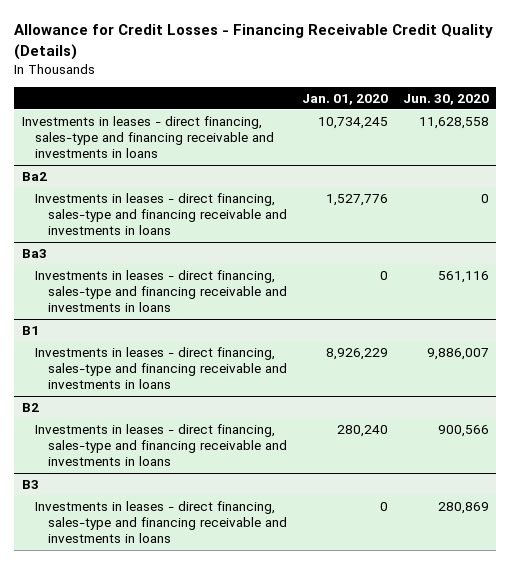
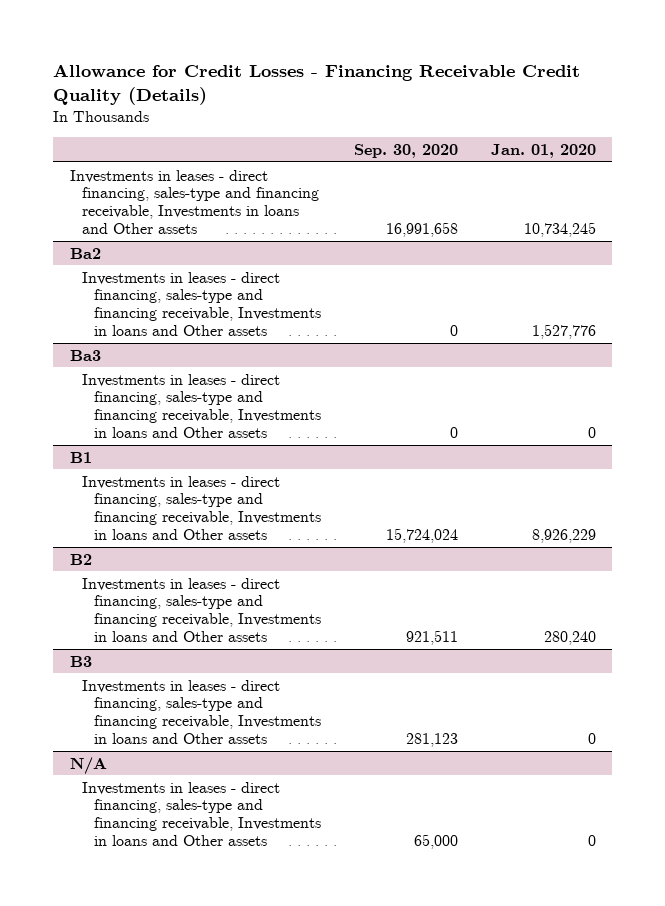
- | Jan. 01, 2020 | Jun. 30, 2020
+ | Sep. 30, 2020 | Jan. 01, 2020
- Investments in leases - direct financing, sales-type and financing receivable and investments in loans | 10,734,245 | 11,628,558
+ Investments in leases - direct financing, sales-type and financing receivable, Investments in loans and Other assets | 16,991,658 | 10,734,245
@ Ba2
- Investments in leases - direct financing, sales-type and financing receivable and investments in loans | 1,527,776 | 0
+ Investments in leases - direct financing, sales-type and financing receivable, Investments in loans and Other assets | 0 | 1,527,776
@ Ba3
- Investments in leases - direct financing, sales-type and financing receivable and investments in loans | 0 | 561,116
+ Investments in leases - direct financing, sales-type and financing receivable, Investments in loans and Other assets | 0 | 0
@ B1
- Investments in leases - direct financing, sales-type and financing receivable and investments in loans | 8,926,229 | 9,886,007
+ Investments in leases - direct financing, sales-type and financing receivable, Investments in loans and Other assets | 15,724,024 | 8,926,229
@ B2
- Investments in leases - direct financing, sales-type and financing receivable and investments in loans | 280,240 | 900,566
+ Investments in leases - direct financing, sales-type and financing receivable, Investments in loans and Other assets | 921,511 | 280,240
@ B3
- Investments in leases - direct financing, sales-type and financing receivable and investments in loans | 0 | 280,869
+ Investments in leases - direct financing, sales-type and financing receivable, Investments in loans and Other assets | 281,123 | 0
+ N/A
+ Investments in leases - direct financing, sales-type and financing receivable, Investments in loans and Other assets | 65,000 | 0

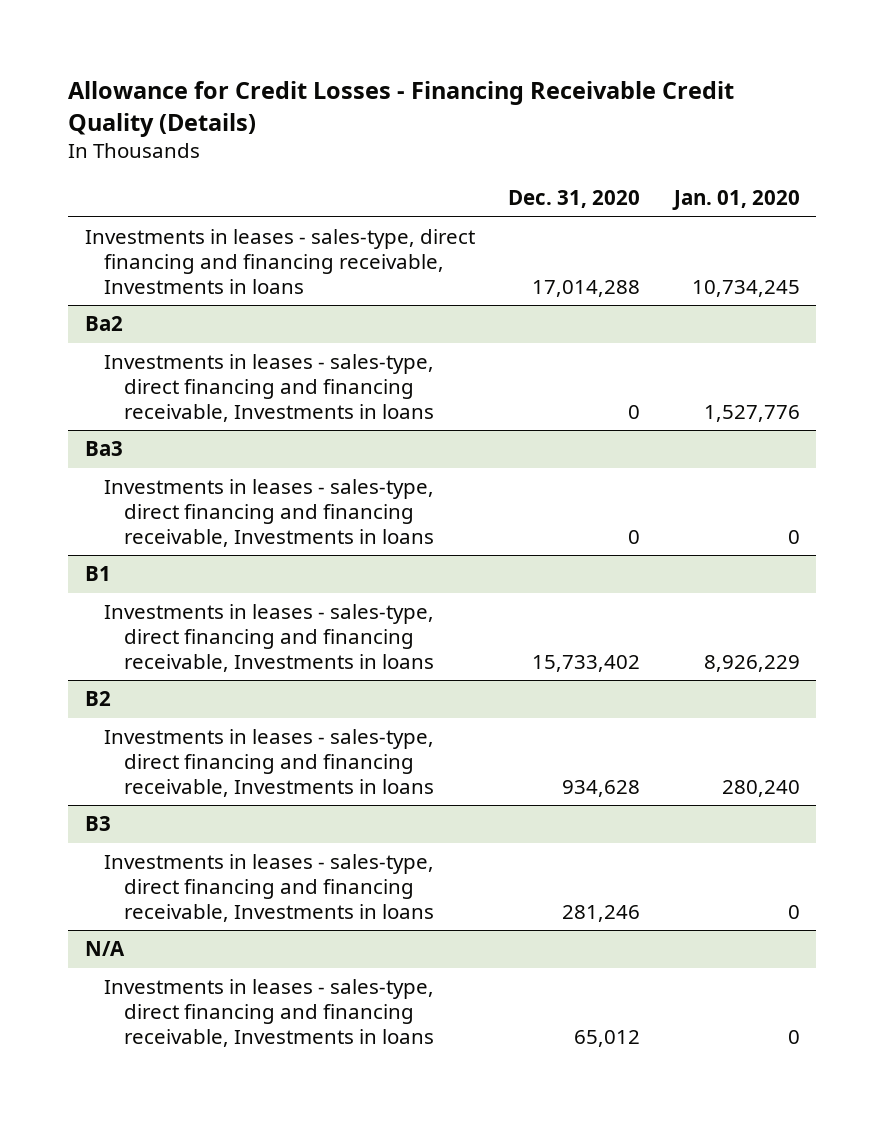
- | Sep. 30, 2020 | Jan. 01, 2020
+ | Dec. 31, 2020 | Jan. 01, 2020
- Investments in leases - direct financing, sales-type and financing receivable, Investments in loans and Other assets | 16,991,658 | 10,734,245
+ Investments in leases - sales-type, direct financing and financing receivable, Investments in loans | 17,014,288 | 10,734,245
@ Ba2
- Investments in leases - direct financing, sales-type and financing receivable, Investments in loans and Other assets | 0 | 1,527,776
+ Investments in leases - sales-type, direct financing and financing receivable, Investments in loans | 0 | 1,527,776
@ Ba3
- Investments in leases - direct financing, sales-type and financing receivable, Investments in loans and Other assets | 0 | 0
+ Investments in leases - sales-type, direct financing and financing receivable, Investments in loans | 0 | 0
@ B1
- Investments in leases - direct financing, sales-type and financing receivable, Investments in loans and Other assets | 15,724,024 | 8,926,229
+ Investments in leases - sales-type, direct financing and financing receivable, Investments in loans | 15,733,402 | 8,926,229
@ B2
- Investments in leases - direct financing, sales-type and financing receivable, Investments in loans and Other assets | 921,511 | 280,240
+ Investments in leases - sales-type, direct financing and financing receivable, Investments in loans | 934,628 | 280,240
@ B3
- Investments in leases - direct financing, sales-type and financing receivable, Investments in loans and Other assets | 281,123 | 0
+ Investments in leases - sales-type, direct financing and financing receivable, Investments in loans | 281,246 | 0
@ N/A
- Investments in leases - direct financing, sales-type and financing receivable, Investments in loans and Other assets | 65,000 | 0
+ Investments in leases - sales-type, direct financing and financing receivable, Investments in loans | 65,012 | 0

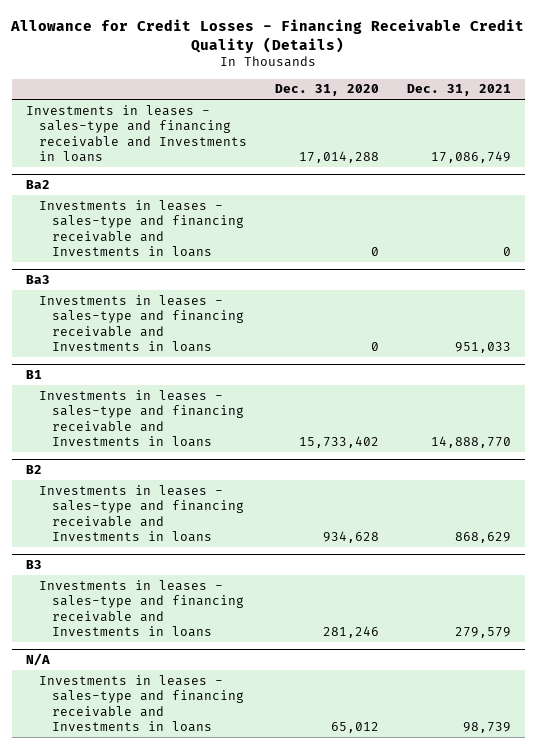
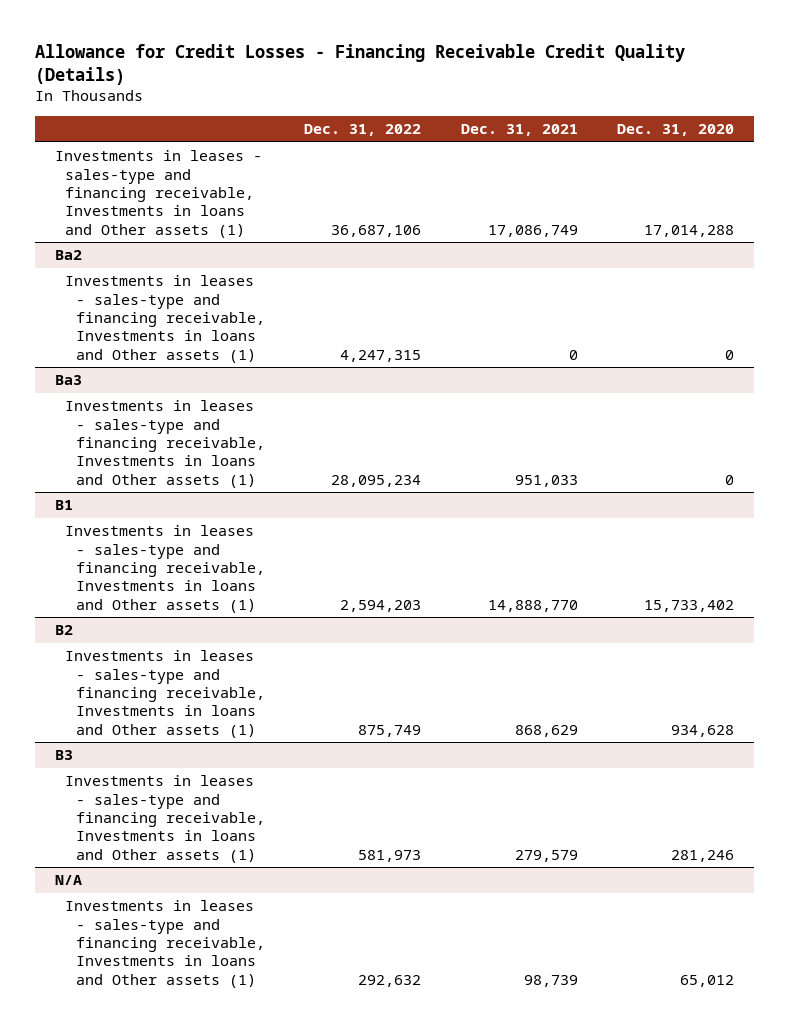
- | Dec. 31, 2020 | Dec. 31, 2021
+ | Dec. 31, 2022 | Dec. 31, 2021 | Dec. 31, 2020
- Investments in leases - sales-type and financing receivable and Investments in loans | 17,014,288 | 17,086,749
+ Investments in leases - sales-type and financing receivable, Investments in loans and Other assets (1) | 36,687,106 | 17,086,749 | 17,014,288
@ Ba2
- Investments in leases - sales-type and financing receivable and Investments in loans | 0 | 0
+ Investments in leases - sales-type and financing receivable, Investments in loans and Other assets (1) | 4,247,315 | 0 | 0
@ Ba3
- Investments in leases - sales-type and financing receivable and Investments in loans | 0 | 951,033
+ Investments in leases - sales-type and financing receivable, Investments in loans and Other assets (1) | 28,095,234 | 951,033 | 0
@ B1
- Investments in leases - sales-type and financing receivable and Investments in loans | 15,733,402 | 14,888,770
+ Investments in leases - sales-type and financing receivable, Investments in loans and Other assets (1) | 2,594,203 | 14,888,770 | 15,733,402
@ B2
- Investments in leases - sales-type and financing receivable and Investments in loans | 934,628 | 868,629
+ Investments in leases - sales-type and financing receivable, Investments in loans and Other assets (1) | 875,749 | 868,629 | 934,628
@ B3
- Investments in leases - sales-type and financing receivable and Investments in loans | 281,246 | 279,579
+ Investments in leases - sales-type and financing receivable, Investments in loans and Other assets (1) | 581,973 | 279,579 | 281,246
@ N/A
- Investments in leases - sales-type and financing receivable and Investments in loans | 65,012 | 98,739
+ Investments in leases - sales-type and financing receivable, Investments in loans and Other assets (1) | 292,632 | 98,739 | 65,012

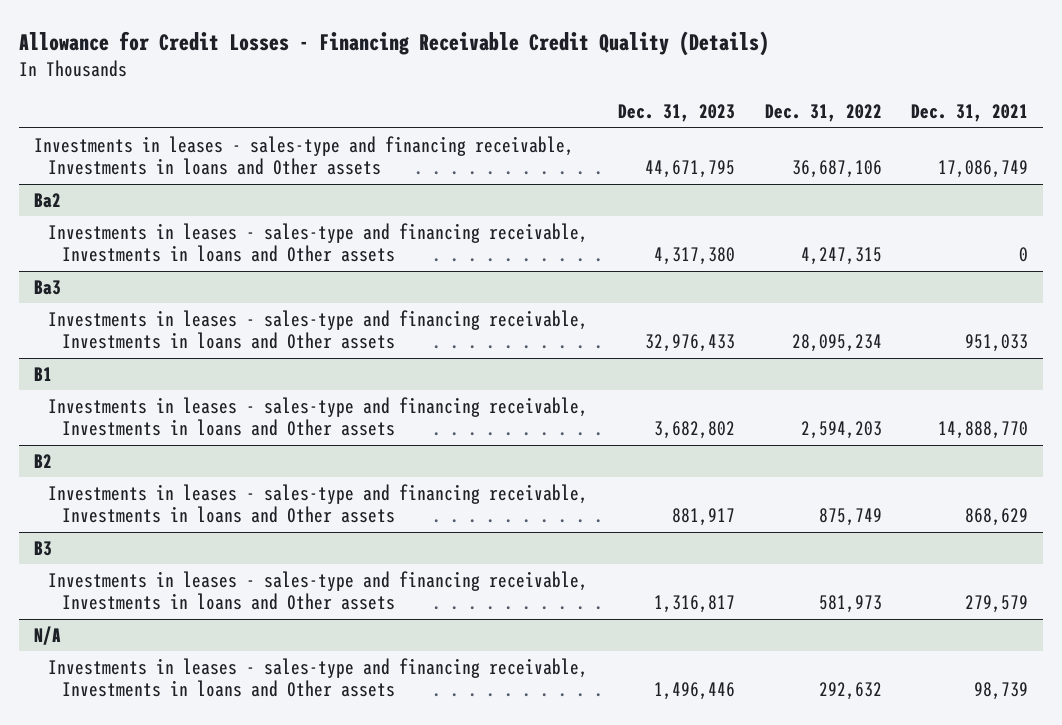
- | Dec. 31, 2022 | Dec. 31, 2021 | Dec. 31, 2020
+ | Dec. 31, 2023 | Dec. 31, 2022 | Dec. 31, 2021
- Investments in leases - sales-type and financing receivable, Investments in loans and Other assets (1) | 36,687,106 | 17,086,749 | 17,014,288
+ Investments in leases - sales-type and financing receivable, Investments in loans and Other assets | 44,671,795 | 36,687,106 | 17,086,749
@ Ba2
- Investments in leases - sales-type and financing receivable, Investments in loans and Other assets (1) | 4,247,315 | 0 | 0
+ Investments in leases - sales-type and financing receivable, Investments in loans and Other assets | 4,317,380 | 4,247,315 | 0
@ Ba3
- Investments in leases - sales-type and financing receivable, Investments in loans and Other assets (1) | 28,095,234 | 951,033 | 0
+ Investments in leases - sales-type and financing receivable, Investments in loans and Other assets | 32,976,433 | 28,095,234 | 951,033
@ B1
- Investments in leases - sales-type and financing receivable, Investments in loans and Other assets (1) | 2,594,203 | 14,888,770 | 15,733,402
+ Investments in leases - sales-type and financing receivable, Investments in loans and Other assets | 3,682,802 | 2,594,203 | 14,888,770
@ B2
- Investments in leases - sales-type and financing receivable, Investments in loans and Other assets (1) | 875,749 | 868,629 | 934,628
+ Investments in leases - sales-type and financing receivable, Investments in loans and Other assets | 881,917 | 875,749 | 868,629
@ B3
- Investments in leases - sales-type and financing receivable, Investments in loans and Other assets (1) | 581,973 | 279,579 | 281,246
+ Investments in leases - sales-type and financing receivable, Investments in loans and Other assets | 1,316,817 | 581,973 | 279,579
@ N/A
- Investments in leases - sales-type and financing receivable, Investments in loans and Other assets (1) | 292,632 | 98,739 | 65,012
+ Investments in leases - sales-type and financing receivable, Investments in loans and Other assets | 1,496,446 | 292,632 | 98,739

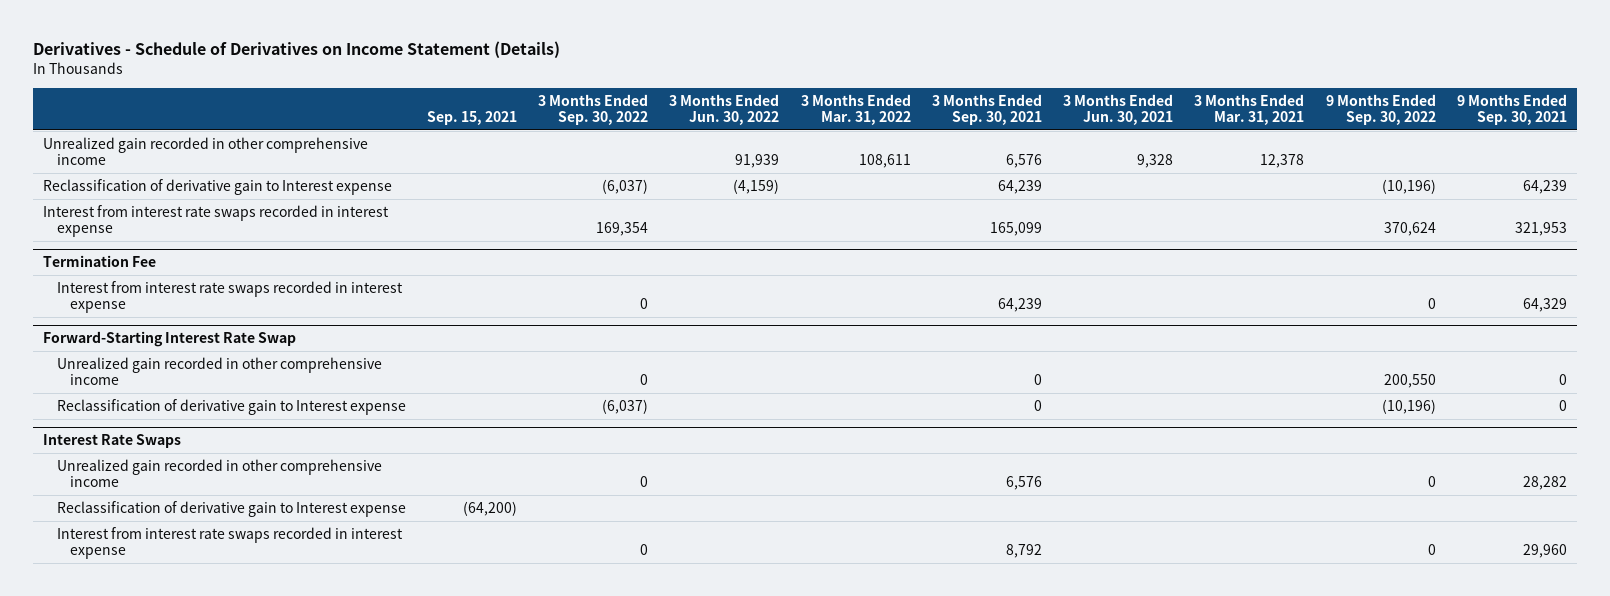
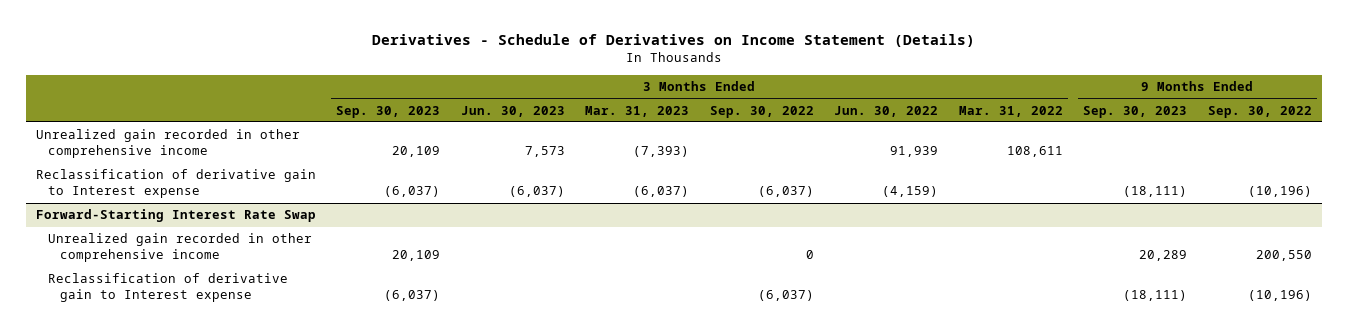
- | Sep. 15, 2021 | 3 Months Ended Sep. 30, 2022 | 3 Months Ended Jun. 30, 2022 | 3 Months Ended Mar. 31, 2022 | 3 Months Ended Sep. 30, 2021 | 3 Months Ended Jun. 30, 2021 | 3 Months Ended Mar. 31, 2021 | 9 Months Ended Sep. 30, 2022 | 9 Months Ended Sep. 30, 2021
+ | 3 Months Ended Sep. 30, 2023 | 3 Months Ended Jun. 30, 2023 | 3 Months Ended Mar. 31, 2023 | 3 Months Ended Sep. 30, 2022 | 3 Months Ended Jun. 30, 2022 | 3 Months Ended Mar. 31, 2022 | 9 Months Ended Sep. 30, 2023 | 9 Months Ended Sep. 30, 2022
- Interest from interest rate swaps recorded in interest expense | | 169,354 | | | 165,099 | | | 370,624 | 321,953
- Termination Fee
- Interest from interest rate swaps recorded in interest expense | | 0 | | | 64,239 | | | 0 | 64,329
- Interest Rate Swaps
- Unrealized gain recorded in other comprehensive income | | 0 | | | 6,576 | | | 0 | 28,282
- Reclassification of derivative gain to Interest expense | (64,200) | | | | | | | |
- Interest from interest rate swaps recorded in interest expense | | 0 | | | 8,792 | | | 0 | 29,960

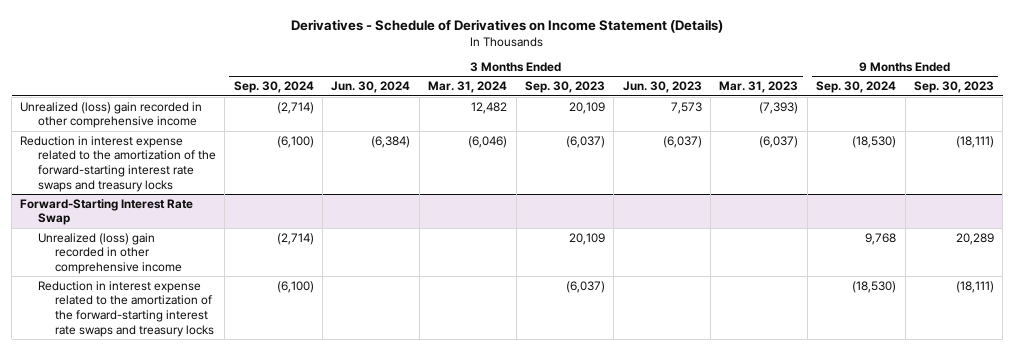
- | 3 Months Ended Sep. 30, 2023 | 3 Months Ended Jun. 30, 2023 | 3 Months Ended Mar. 31, 2023 | 3 Months Ended Sep. 30, 2022 | 3 Months Ended Jun. 30, 2022 | 3 Months Ended Mar. 31, 2022 | 9 Months Ended Sep. 30, 2023 | 9 Months Ended Sep. 30, 2022
+ | 3 Months Ended Sep. 30, 2024 | 3 Months Ended Jun. 30, 2024 | 3 Months Ended Mar. 31, 2024 | 3 Months Ended Sep. 30, 2023 | 3 Months Ended Jun. 30, 2023 | 3 Months Ended Mar. 31, 2023 | 9 Months Ended Sep. 30, 2024 | 9 Months Ended Sep. 30, 2023
- Unrealized gain recorded in other comprehensive income | 20,109 | 7,573 | (7,393) | | 91,939 | 108,611 | |
- Reclassification of derivative gain to Interest expense | (6,037) | (6,037) | (6,037) | (6,037) | (4,159) | | (18,111) | (10,196)
+ Unrealized (loss) gain recorded in other comprehensive income | (2,714) | | 12,482 | 20,109 | 7,573 | (7,393) | |
+ Reduction in interest expense related to the amortization of the forward-starting interest rate swaps and treasury locks | (6,100) | (6,384) | (6,046) | (6,037) | (6,037) | (6,037) | (18,530) | (18,111)
@ Forward-Starting Interest Rate Swap
- Unrealized gain recorded in other comprehensive income | 20,109 | | | 0 | | | 20,289 | 200,550
- Reclassification of derivative gain to Interest expense | (6,037) | | | (6,037) | | | (18,111) | (10,196)
+ Unrealized (loss) gain recorded in other comprehensive income | (2,714) | | | 20,109 | | | 9,768 | 20,289
+ Reduction in interest expense related to the amortization of the forward-starting interest rate swaps and treasury locks | (6,100) | | | (6,037) | | | (18,530) | (18,111)

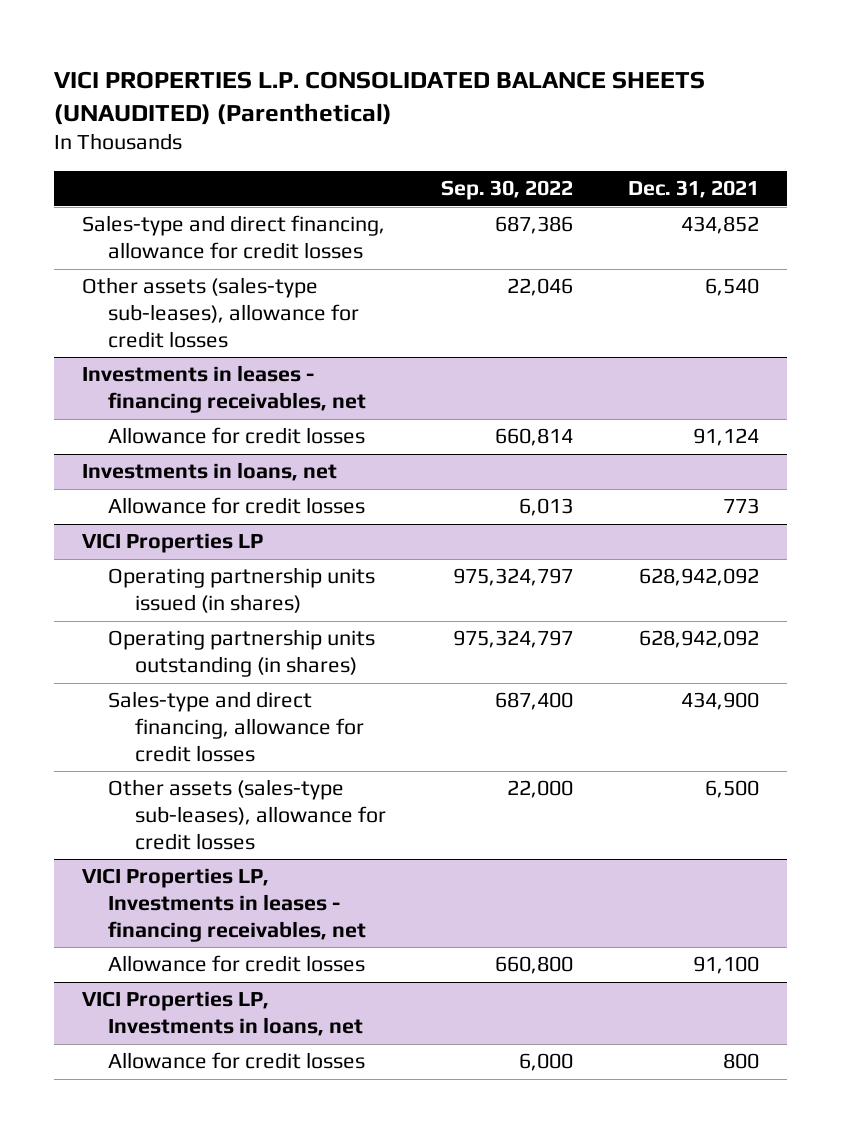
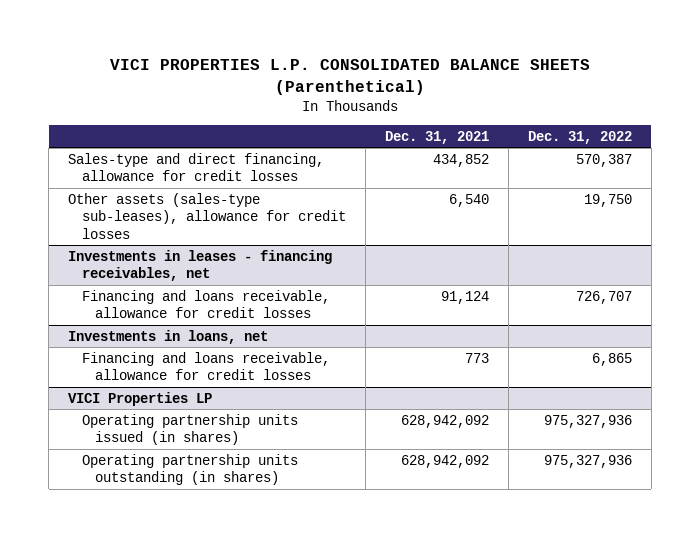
- VICI PROPERTIES L.P. CONSOLIDATED BALANCE SHEETS (UNAUDITED) (Parenthetical)
+ VICI PROPERTIES L.P. CONSOLIDATED BALANCE SHEETS (Parenthetical)
- | Sep. 30, 2022 | Dec. 31, 2021
+ | Dec. 31, 2021 | Dec. 31, 2022
@ Investments in leases - financing receivables, net
- Allowance for credit losses | 660,814 | 91,124
+ Financing and loans receivable, allowance for credit losses | 91,124 | 726,707
@ Investments in loans, net
- Allowance for credit losses | 6,013 | 773
+ Financing and loans receivable, allowance for credit losses | 773 | 6,865
@ VICI Properties LP
- Sales-type and direct financing, allowance for credit losses | 687,400 | 434,900
- Other assets (sales-type sub-leases), allowance for credit losses | 22,000 | 6,500
- VICI Properties LP, Investments in leases - financing receivables, net
- Allowance for credit losses | 660,800 | 91,100
- VICI Properties LP, Investments in loans, net
- Allowance for credit losses | 6,000 | 800

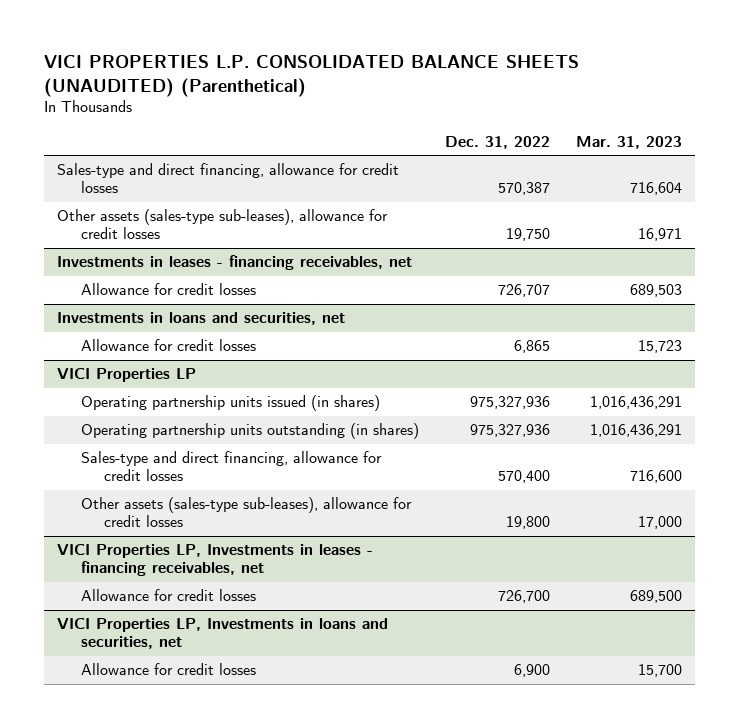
- VICI PROPERTIES L.P. CONSOLIDATED BALANCE SHEETS (Parenthetical)
+ VICI PROPERTIES L.P. CONSOLIDATED BALANCE SHEETS (UNAUDITED) (Parenthetical)
- | Dec. 31, 2021 | Dec. 31, 2022
+ | Dec. 31, 2022 | Mar. 31, 2023
@ Investments in leases - financing receivables, net
- Financing and loans receivable, allowance for credit losses | 91,124 | 726,707
- Investments in loans, net
- Financing and loans receivable, allowance for credit losses | 773 | 6,865
@ Investments in leases - financing receivables, net
+ Allowance for credit losses | 726,707 | 689,503
+ Investments in loans and securities, net
+ Allowance for credit losses | 6,865 | 15,723
@ VICI Properties LP
+ Sales-type and direct financing, allowance for credit losses | 570,400 | 716,600
+ Other assets (sales-type sub-leases), allowance for credit losses | 19,800 | 17,000
+ VICI Properties LP, Investments in leases - financing receivables, net
+ Allowance for credit losses | 726,700 | 689,500
+ VICI Properties LP, Investments in loans and securities, net
+ Allowance for credit losses | 6,900 | 15,700

